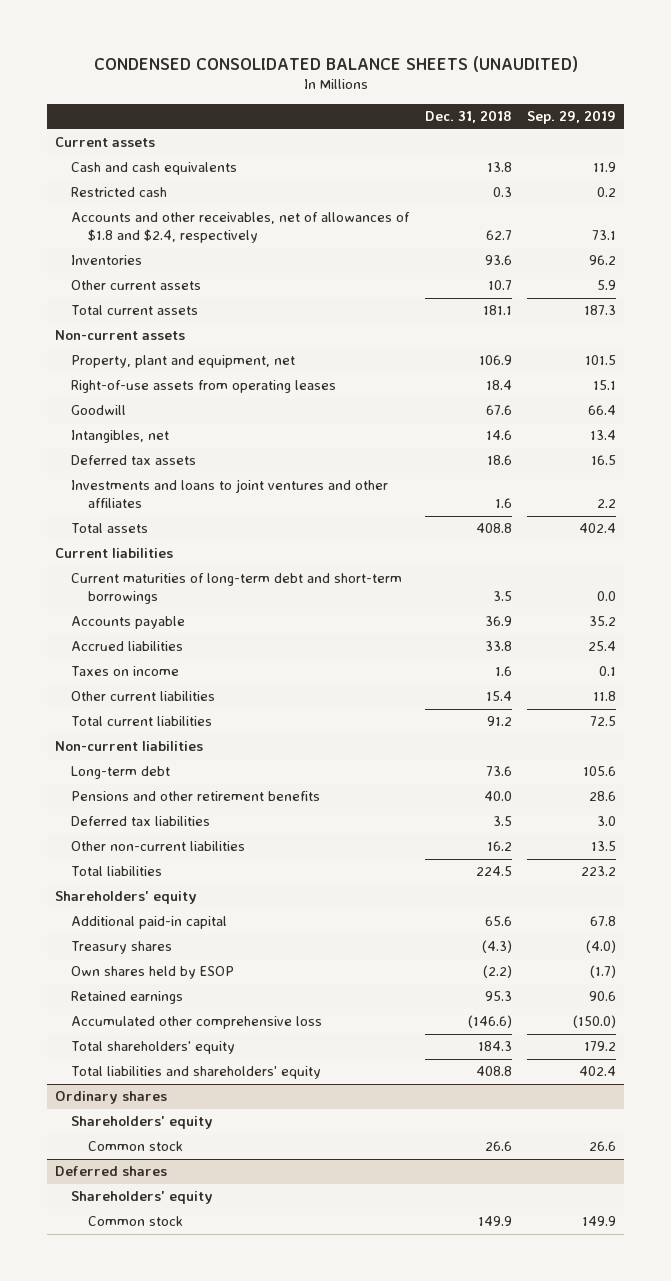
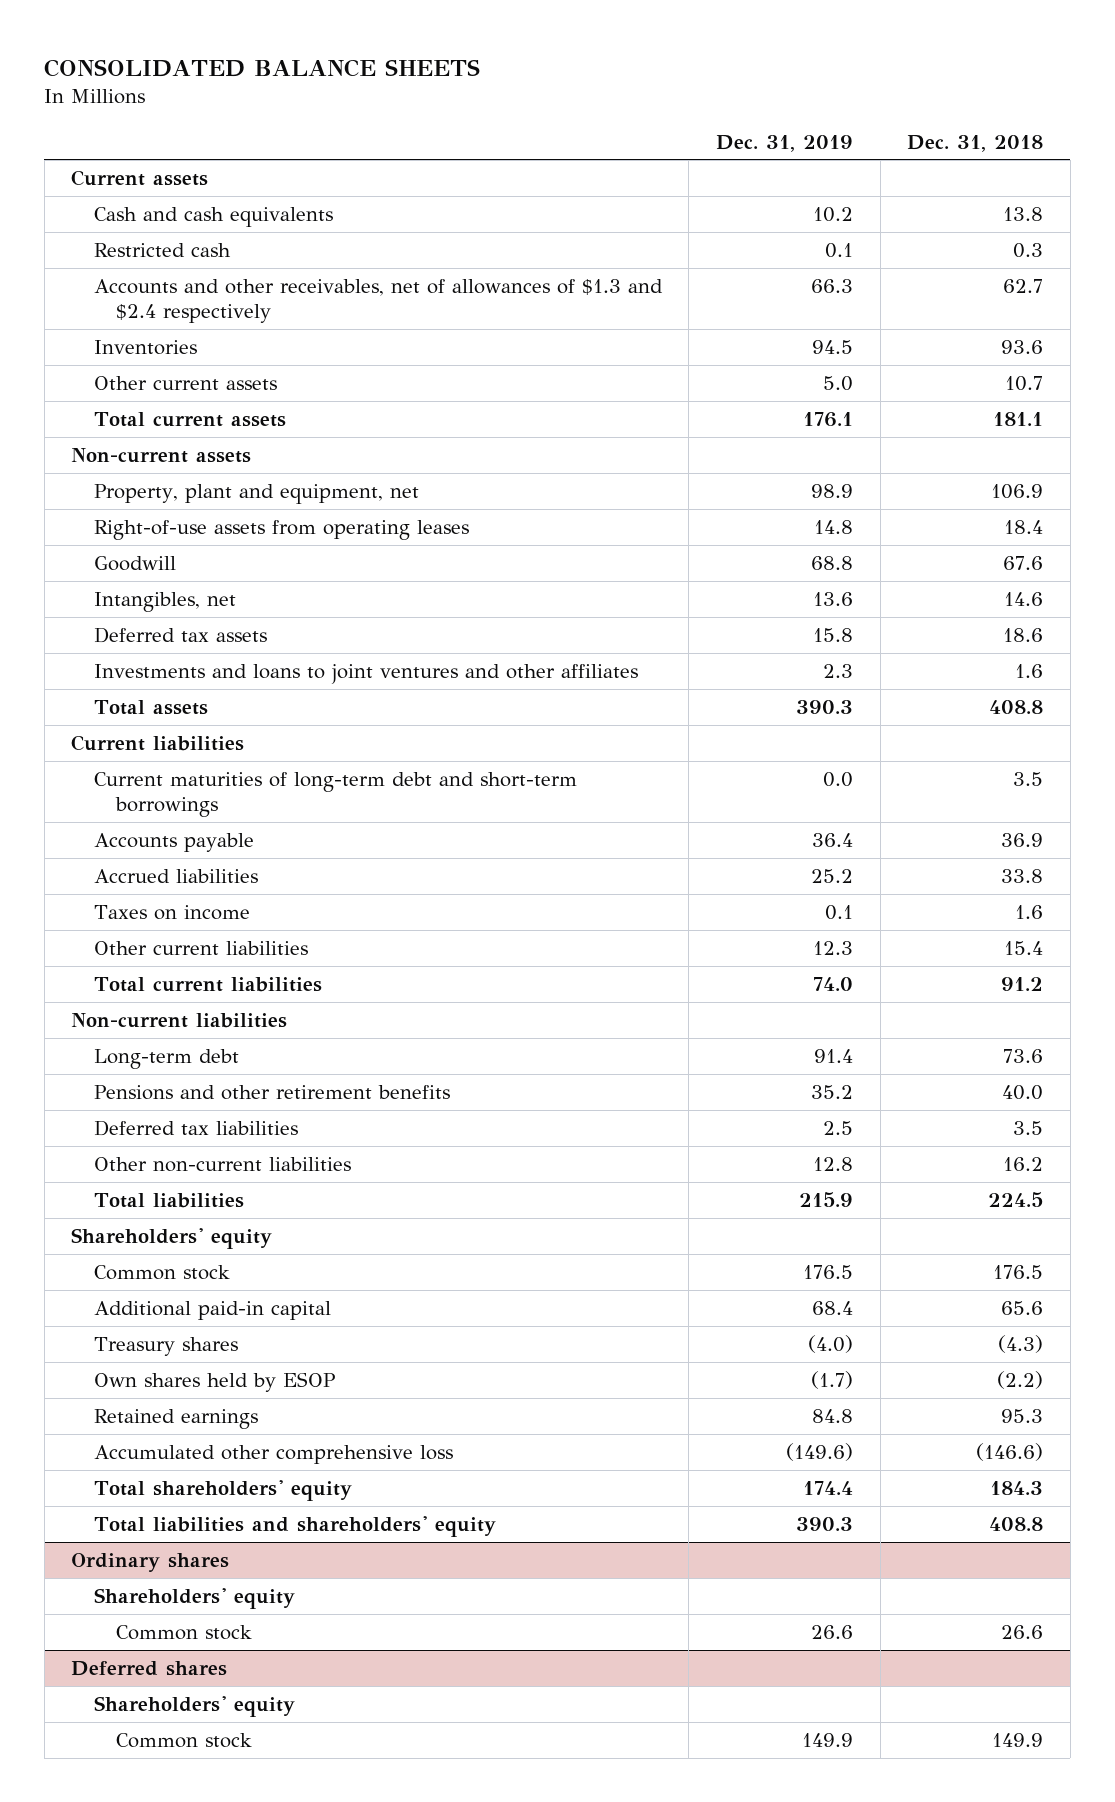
- CONDENSED CONSOLIDATED BALANCE SHEETS (UNAUDITED)
+ CONSOLIDATED BALANCE SHEETS
- | Dec. 31, 2018 | Sep. 29, 2019
+ | Dec. 31, 2019 | Dec. 31, 2018
- Accounts and other receivables, net of allowances of $1.8 and $2.4, respectively | 62.7 | 73.1
+ Accounts and other receivables, net of allowances of $1.3 and $2.4 respectively | 66.3 | 62.7
+ Common stock | 176.5 | 176.5

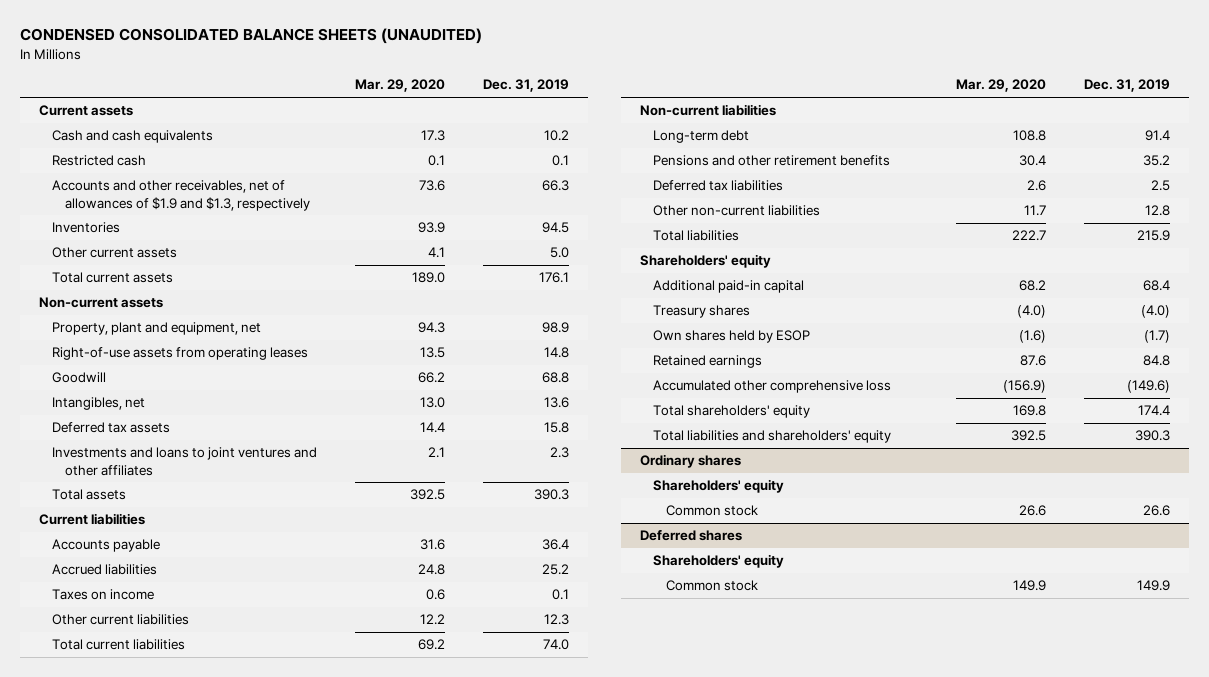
- CONSOLIDATED BALANCE SHEETS
+ CONDENSED CONSOLIDATED BALANCE SHEETS (UNAUDITED)
- | Dec. 31, 2019 | Dec. 31, 2018
+ | Mar. 29, 2020 | Dec. 31, 2019
- Accounts and other receivables, net of allowances of $1.3 and $2.4 respectively | 66.3 | 62.7
+ Accounts and other receivables, net of allowances of $1.9 and $1.3, respectively | 73.6 | 66.3
- Current maturities of long-term debt and short-term borrowings | 0.0 | 3.5
- Common stock | 176.5 | 176.5

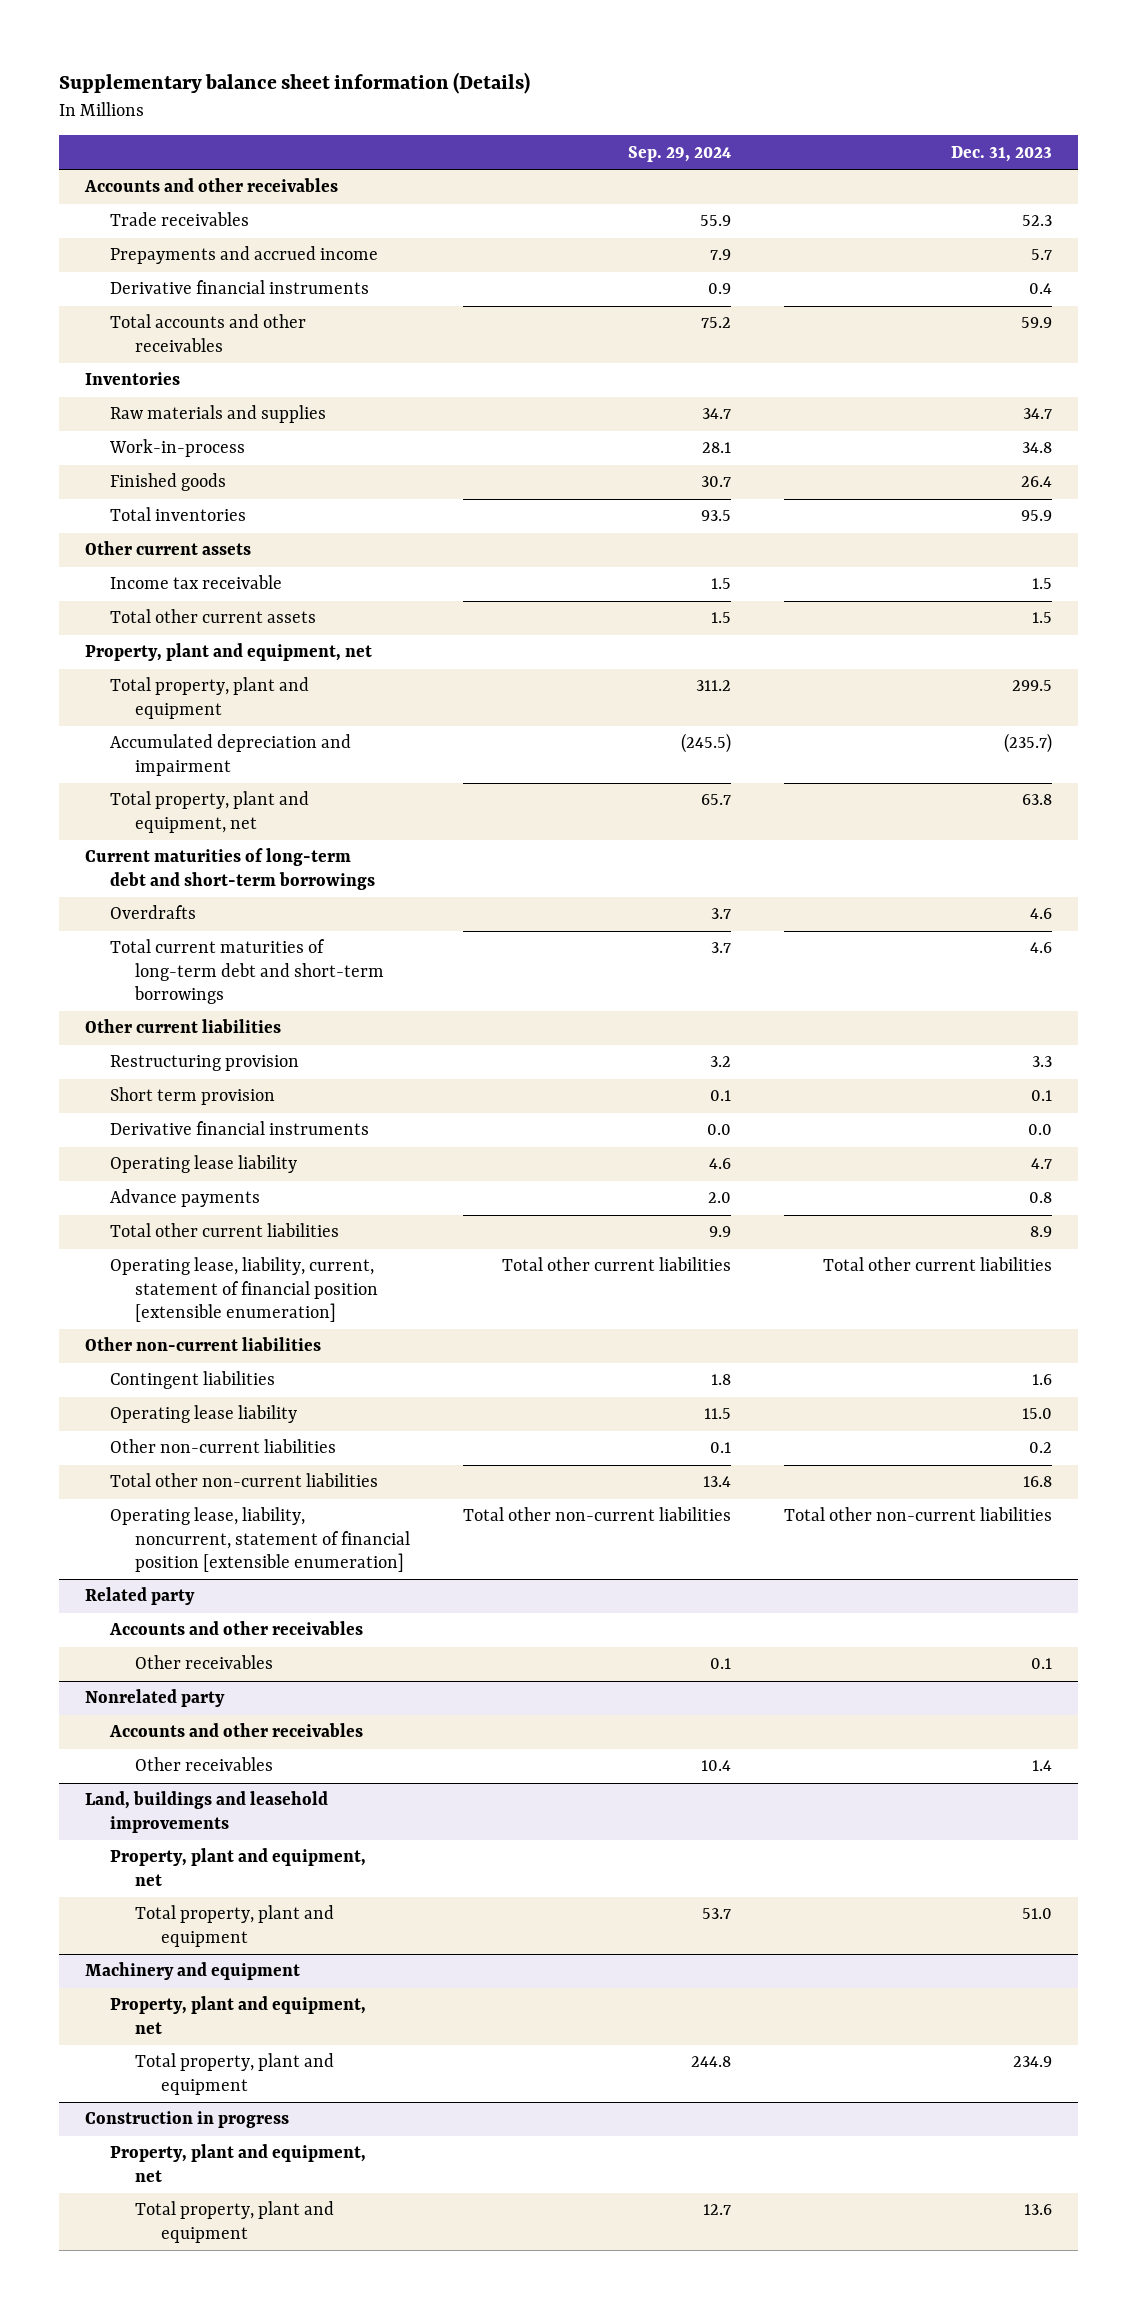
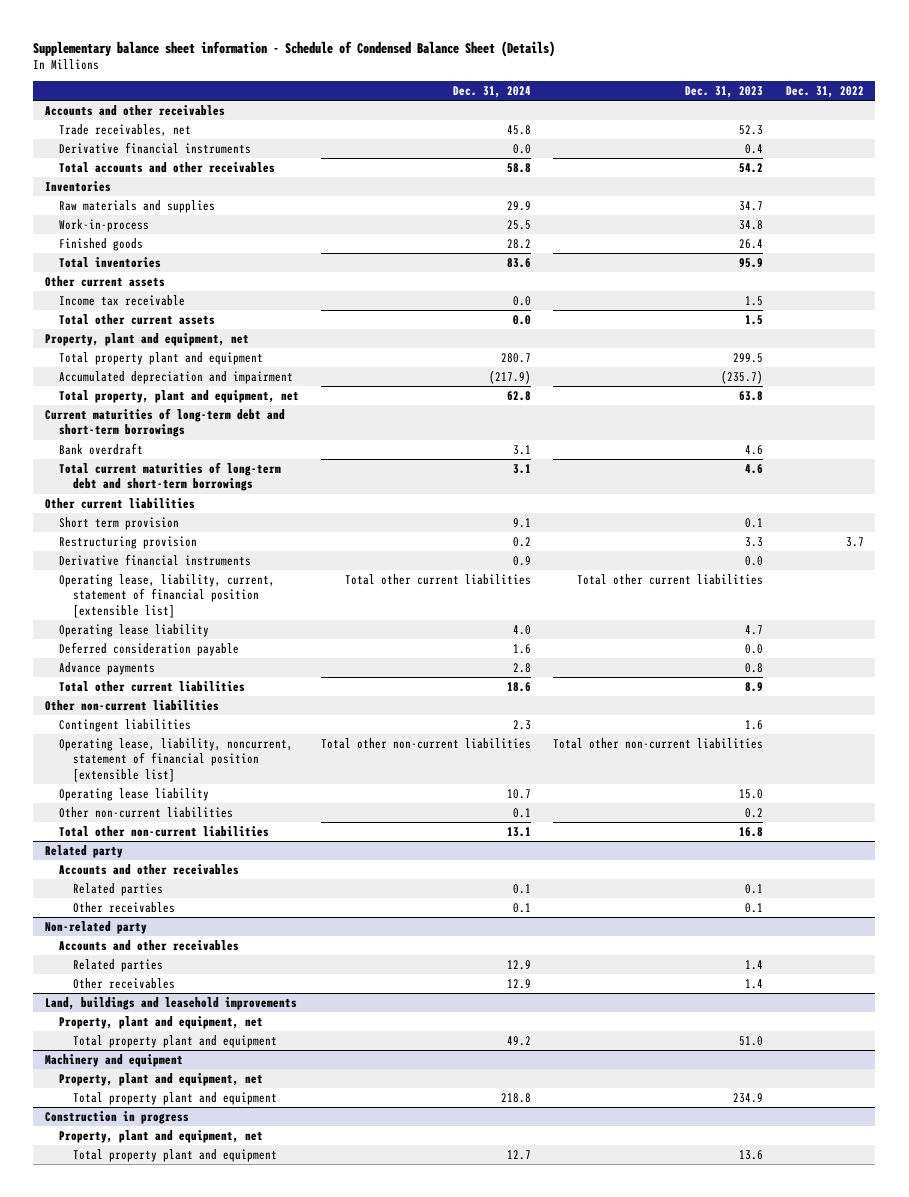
- Supplementary balance sheet information (Details)
+ Supplementary balance sheet information - Schedule of Condensed Balance Sheet (Details)
- | Sep. 29, 2024 | Dec. 31, 2023
+ | Dec. 31, 2024 | Dec. 31, 2023 | Dec. 31, 2022
- Trade receivables | 55.9 | 52.3
- Prepayments and accrued income | 7.9 | 5.7
+ Trade receivables, net | 45.8 | 52.3 |
- Total accounts and other receivables | 75.2 | 59.9
+ Total accounts and other receivables | 58.8 | 54.2 |
- Total property, plant and equipment | 311.2 | 299.5
+ Total property plant and equipment | 280.7 | 299.5 |
- Overdrafts | 3.7 | 4.6
+ Bank overdraft | 3.1 | 4.6 |
moved down: Restructuring provision | 0.2 | 3.3 | 3.7
+ Operating lease, liability, current, statement of financial position [extensible list] | Total other current liabilities | Total other current liabilities |
+ Deferred consideration payable | 1.6 | 0.0 |
- Operating lease, liability, current, statement of financial position [extensible enumeration] | Total other current liabilities | Total other current liabilities
+ Operating lease, liability, noncurrent, statement of financial position [extensible list] | Total other non-current liabilities | Total other non-current liabilities |
- Operating lease, liability, noncurrent, statement of financial position [extensible enumeration] | Total other non-current liabilities | Total other non-current liabilities
@ Related party
+ Related parties | 0.1 | 0.1 |
- Nonrelated party
+ Non-related party
+ Related parties | 12.9 | 1.4 |
@ Land, buildings and leasehold improvements
- Total property, plant and equipment | 53.7 | 51.0
+ Total property plant and equipment | 49.2 | 51.0 |
@ Machinery and equipment
- Total property, plant and equipment | 244.8 | 234.9
+ Total property plant and equipment | 218.8 | 234.9 |
@ Construction in progress
- Total property, plant and equipment | 12.7 | 13.6
+ Total property plant and equipment | 12.7 | 13.6 |

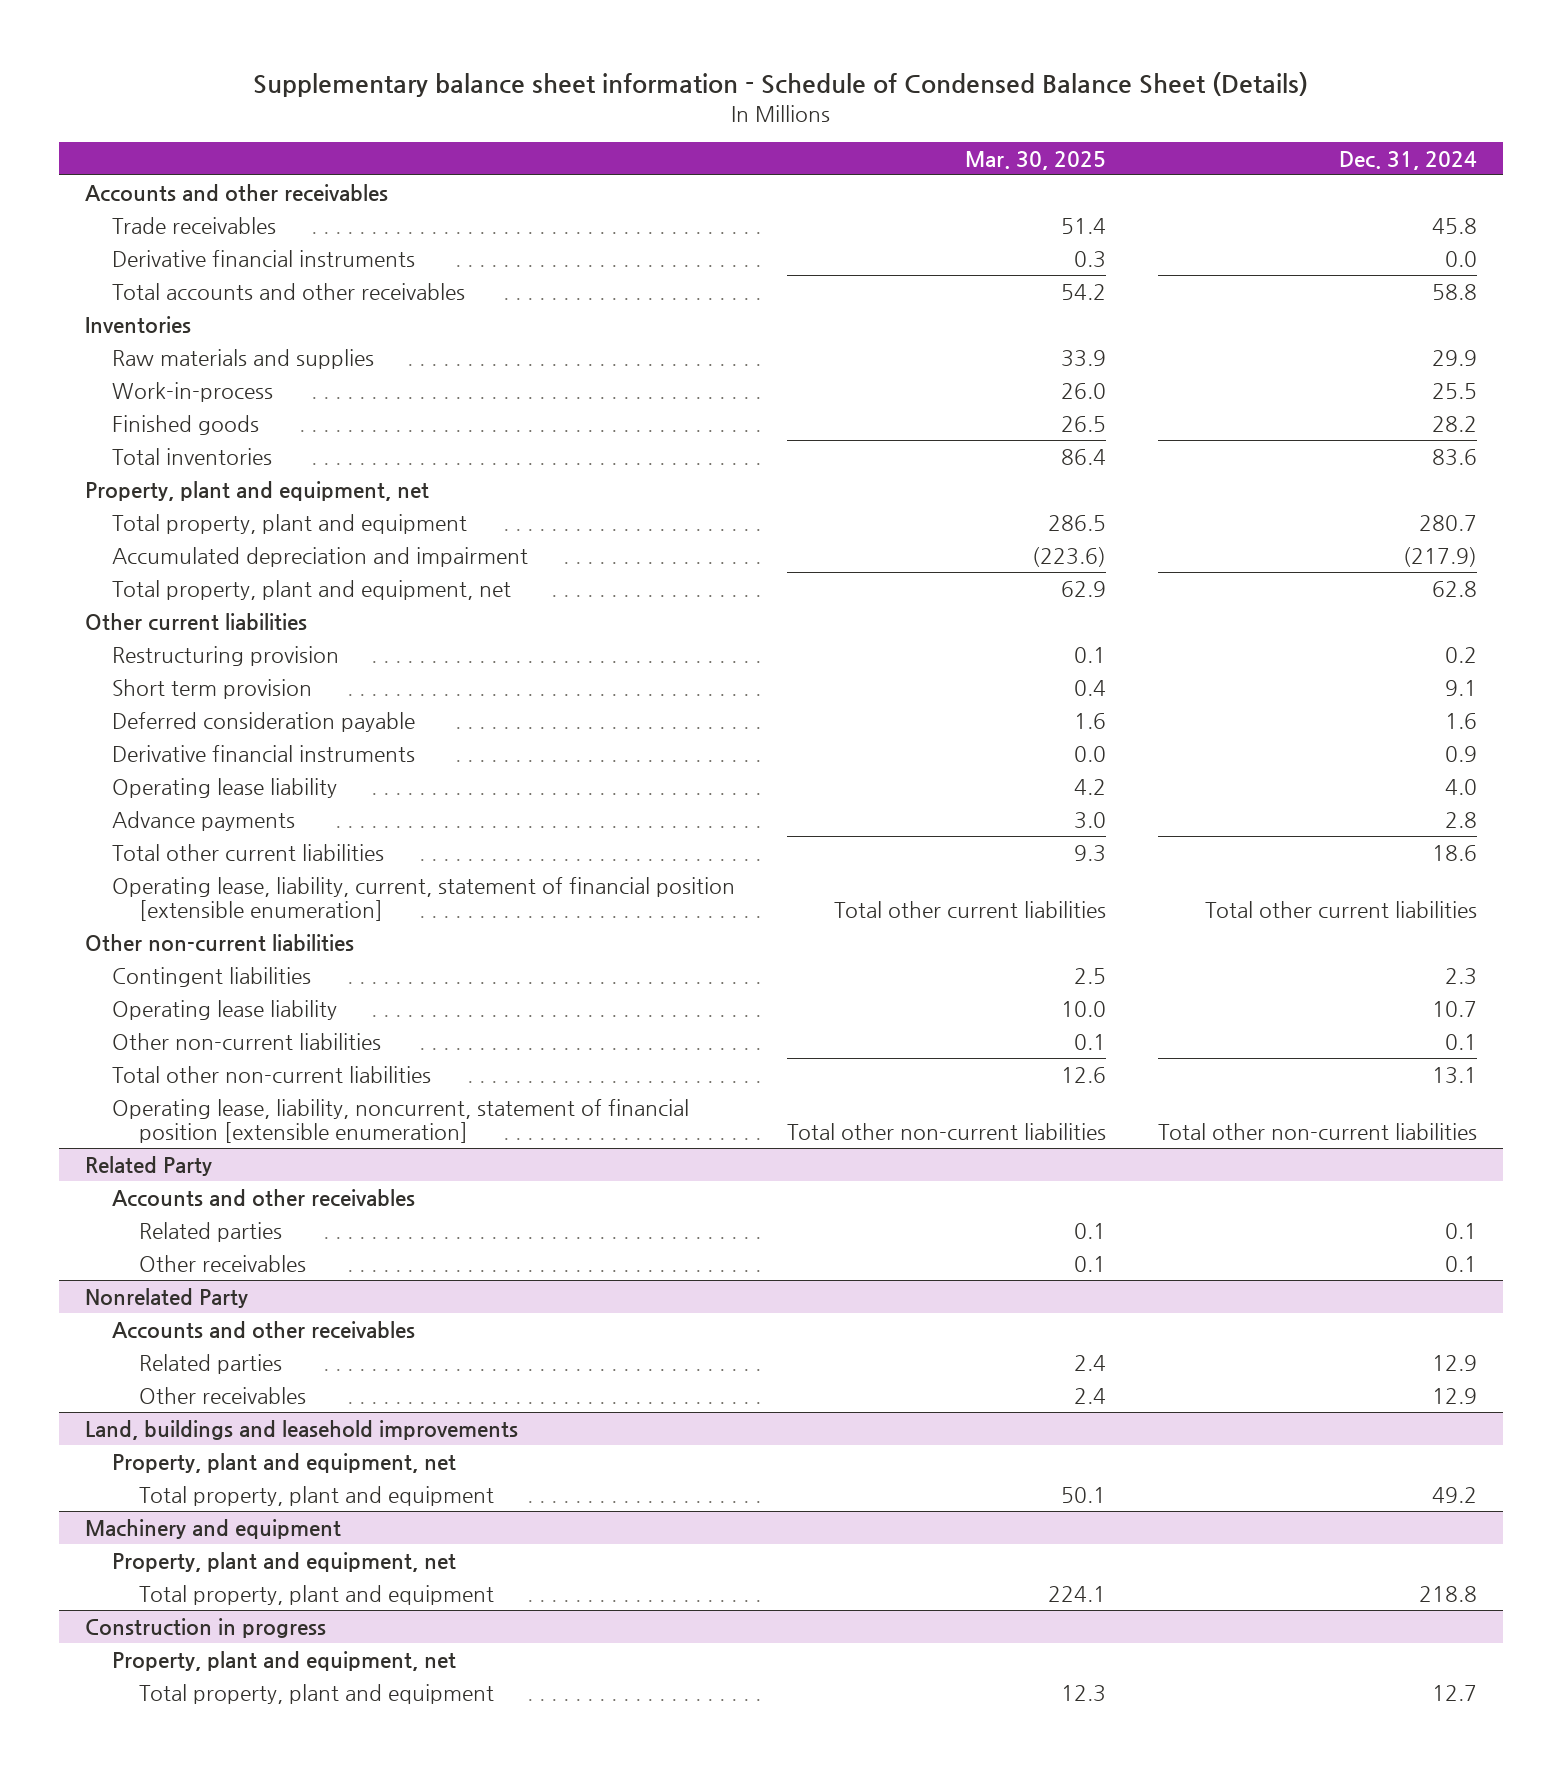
- | Dec. 31, 2024 | Dec. 31, 2023 | Dec. 31, 2022
+ | Mar. 30, 2025 | Dec. 31, 2024
- Trade receivables, net | 45.8 | 52.3 |
+ Trade receivables | 51.4 | 45.8
- Other current assets
- Income tax receivable | 0.0 | 1.5 |
- Total other current assets | 0.0 | 1.5 |
- Total property plant and equipment | 280.7 | 299.5 |
+ Total property, plant and equipment | 286.5 | 280.7
- Current maturities of long-term debt and short-term borrowings
- Bank overdraft | 3.1 | 4.6 |
- Total current maturities of long-term debt and short-term borrowings | 3.1 | 4.6 |
moved down: Short term provision | 0.4 | 9.1
moved up: Deferred consideration payable | 1.6 | 1.6
- Operating lease, liability, current, statement of financial position [extensible list] | Total other current liabilities | Total other current liabilities |
+ Operating lease, liability, current, statement of financial position [extensible enumeration] | Total other current liabilities | Total other current liabilities
- Operating lease, liability, noncurrent, statement of financial position [extensible list] | Total other non-current liabilities | Total other non-current liabilities |
- Related party
+ Operating lease, liability, noncurrent, statement of financial position [extensible enumeration] | Total other non-current liabilities | Total other non-current liabilities
+ Related Party
- Non-related party
+ Nonrelated Party
@ Land, buildings and leasehold improvements
- Total property plant and equipment | 49.2 | 51.0 |
+ Total property, plant and equipment | 50.1 | 49.2
@ Machinery and equipment
- Total property plant and equipment | 218.8 | 234.9 |
+ Total property, plant and equipment | 224.1 | 218.8
@ Construction in progress
- Total property plant and equipment | 12.7 | 13.6 |
+ Total property, plant and equipment | 12.3 | 12.7

